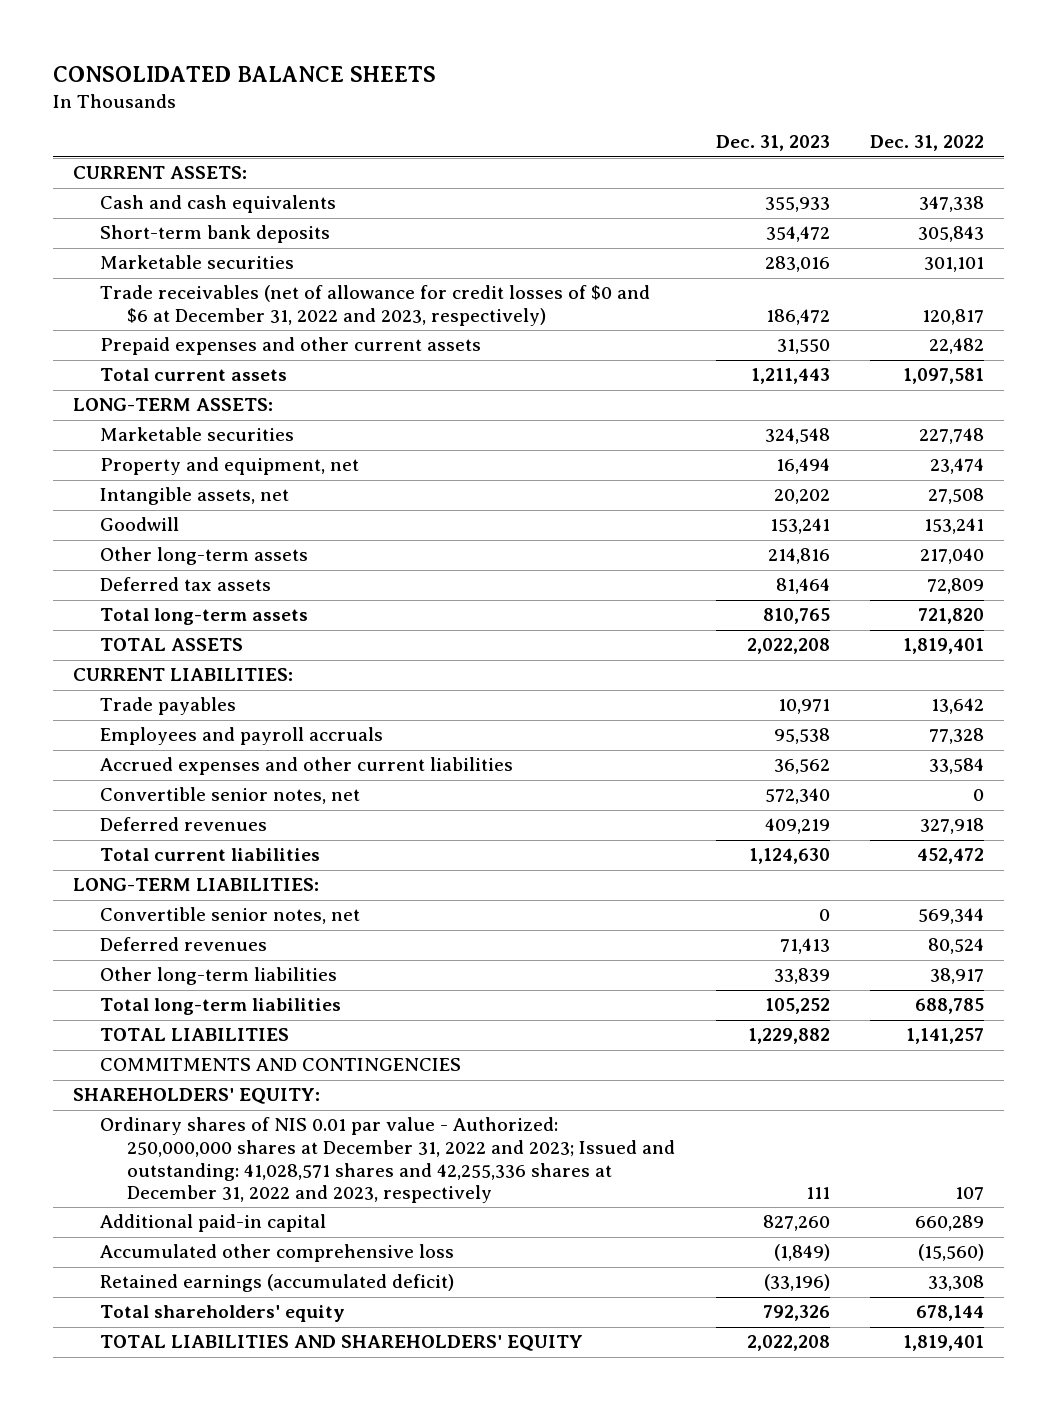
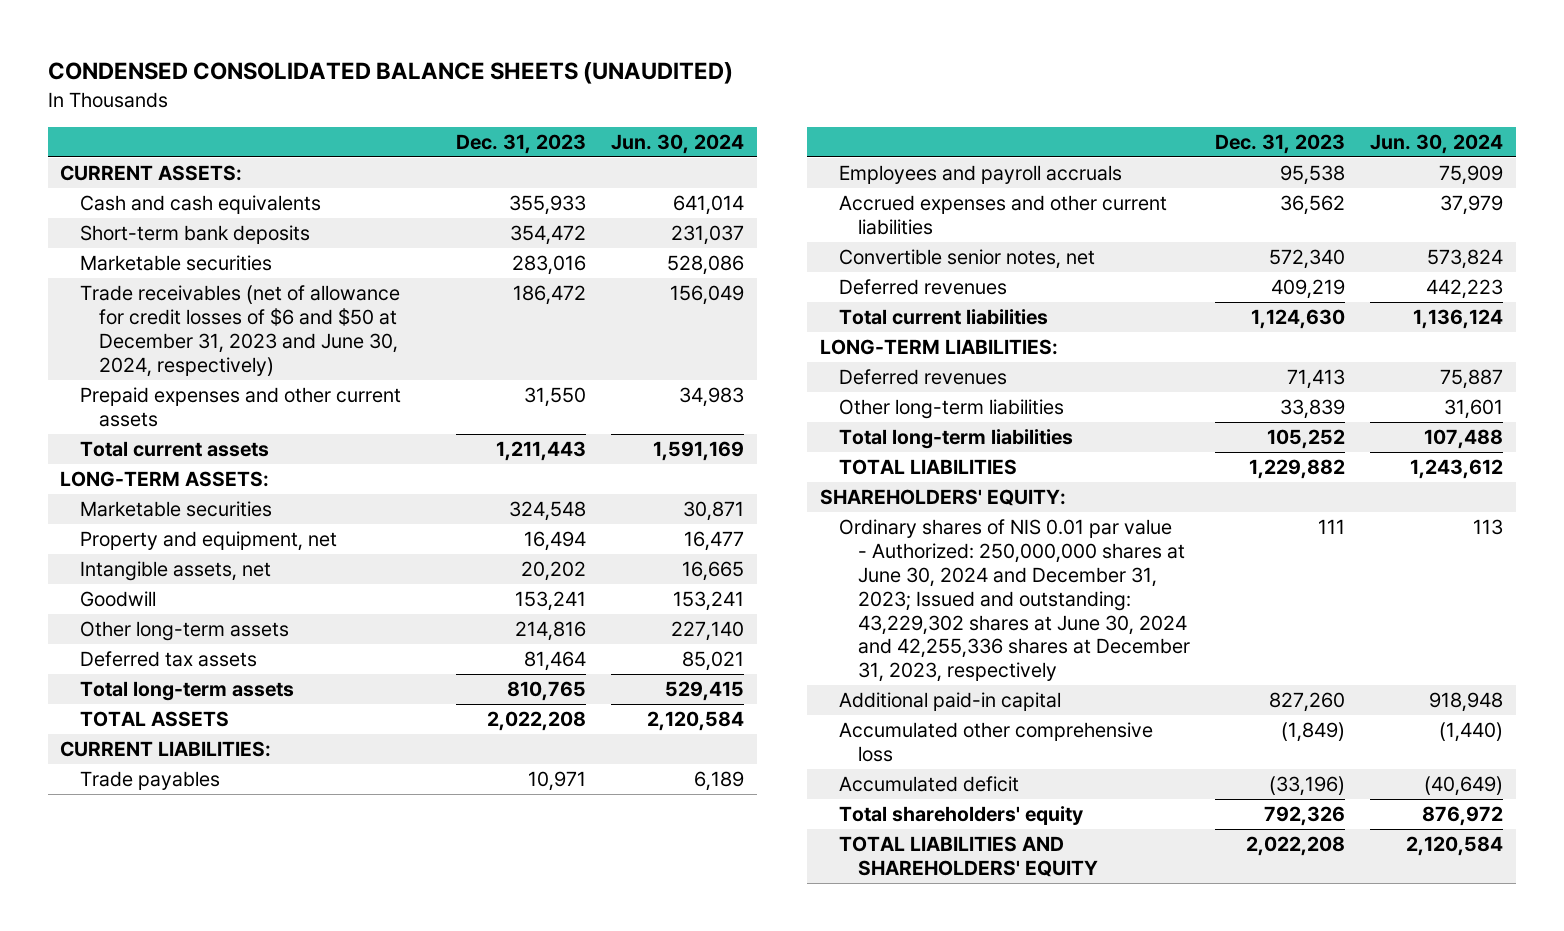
- CONSOLIDATED BALANCE SHEETS
+ CONDENSED CONSOLIDATED BALANCE SHEETS (UNAUDITED)
- | Dec. 31, 2023 | Dec. 31, 2022
+ | Dec. 31, 2023 | Jun. 30, 2024
- Trade receivables (net of allowance for credit losses of $0 and $6 at December 31, 2022 and 2023, respectively) | 186,472 | 120,817
+ Trade receivables (net of allowance for credit losses of $6 and $50 at December 31, 2023 and June 30, 2024, respectively) | 186,472 | 156,049
- Convertible senior notes, net | 0 | 569,344
- COMMITMENTS AND CONTINGENCIES
- Ordinary shares of NIS 0.01 par value - Authorized: 250,000,000 shares at December 31, 2022 and 2023; Issued and outstanding: 41,028,571 shares and 42,255,336 shares at December 31, 2022 and 2023, respectively | 111 | 107
+ Ordinary shares of NIS 0.01 par value - Authorized: 250,000,000 shares at June 30, 2024 and December 31, 2023; Issued and outstanding: 43,229,302 shares at June 30, 2024 and 42,255,336 shares at December 31, 2023, respectively | 111 | 113
- Retained earnings (accumulated deficit) | (33,196) | 33,308
+ Accumulated deficit | (33,196) | (40,649)

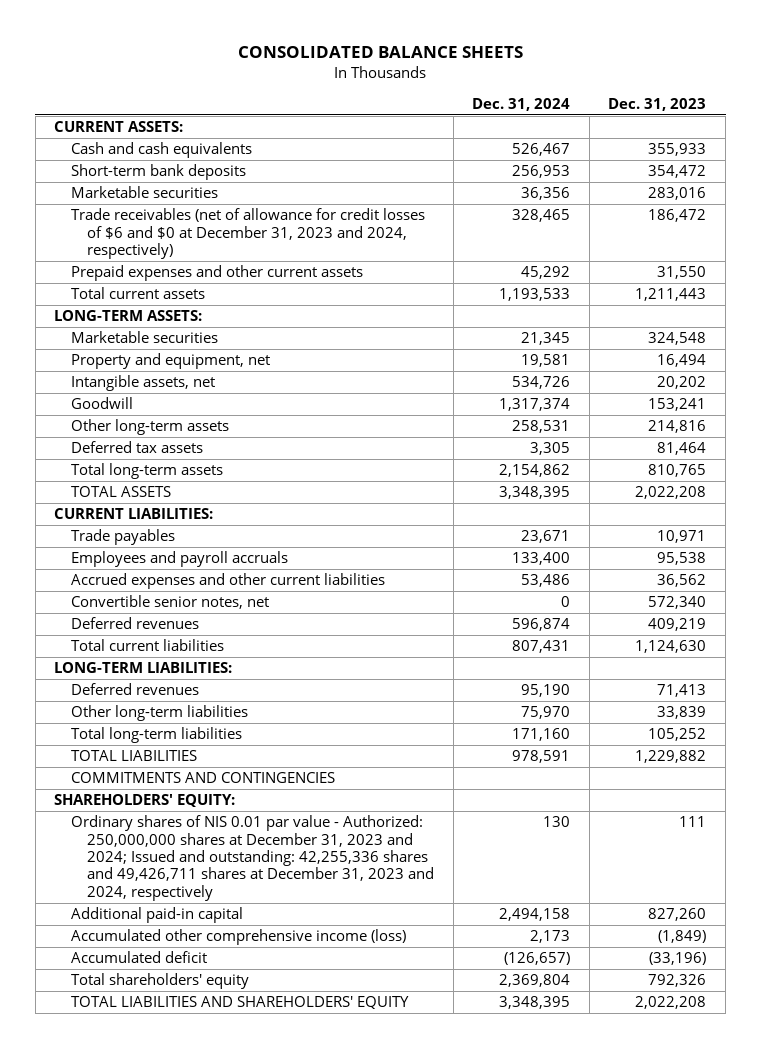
- CONDENSED CONSOLIDATED BALANCE SHEETS (UNAUDITED)
+ CONSOLIDATED BALANCE SHEETS
- | Dec. 31, 2023 | Jun. 30, 2024
+ | Dec. 31, 2024 | Dec. 31, 2023
- Trade receivables (net of allowance for credit losses of $6 and $50 at December 31, 2023 and June 30, 2024, respectively) | 186,472 | 156,049
+ Trade receivables (net of allowance for credit losses of $6 and $0 at December 31, 2023 and 2024, respectively) | 328,465 | 186,472
+ COMMITMENTS AND CONTINGENCIES
- Ordinary shares of NIS 0.01 par value - Authorized: 250,000,000 shares at June 30, 2024 and December 31, 2023; Issued and outstanding: 43,229,302 shares at June 30, 2024 and 42,255,336 shares at December 31, 2023, respectively | 111 | 113
+ Ordinary shares of NIS 0.01 par value - Authorized: 250,000,000 shares at December 31, 2023 and 2024; Issued and outstanding: 42,255,336 shares and 49,426,711 shares at December 31, 2023 and 2024, respectively | 130 | 111
- Accumulated other comprehensive loss | (1,849) | (1,440)
+ Accumulated other comprehensive income (loss) | 2,173 | (1,849)

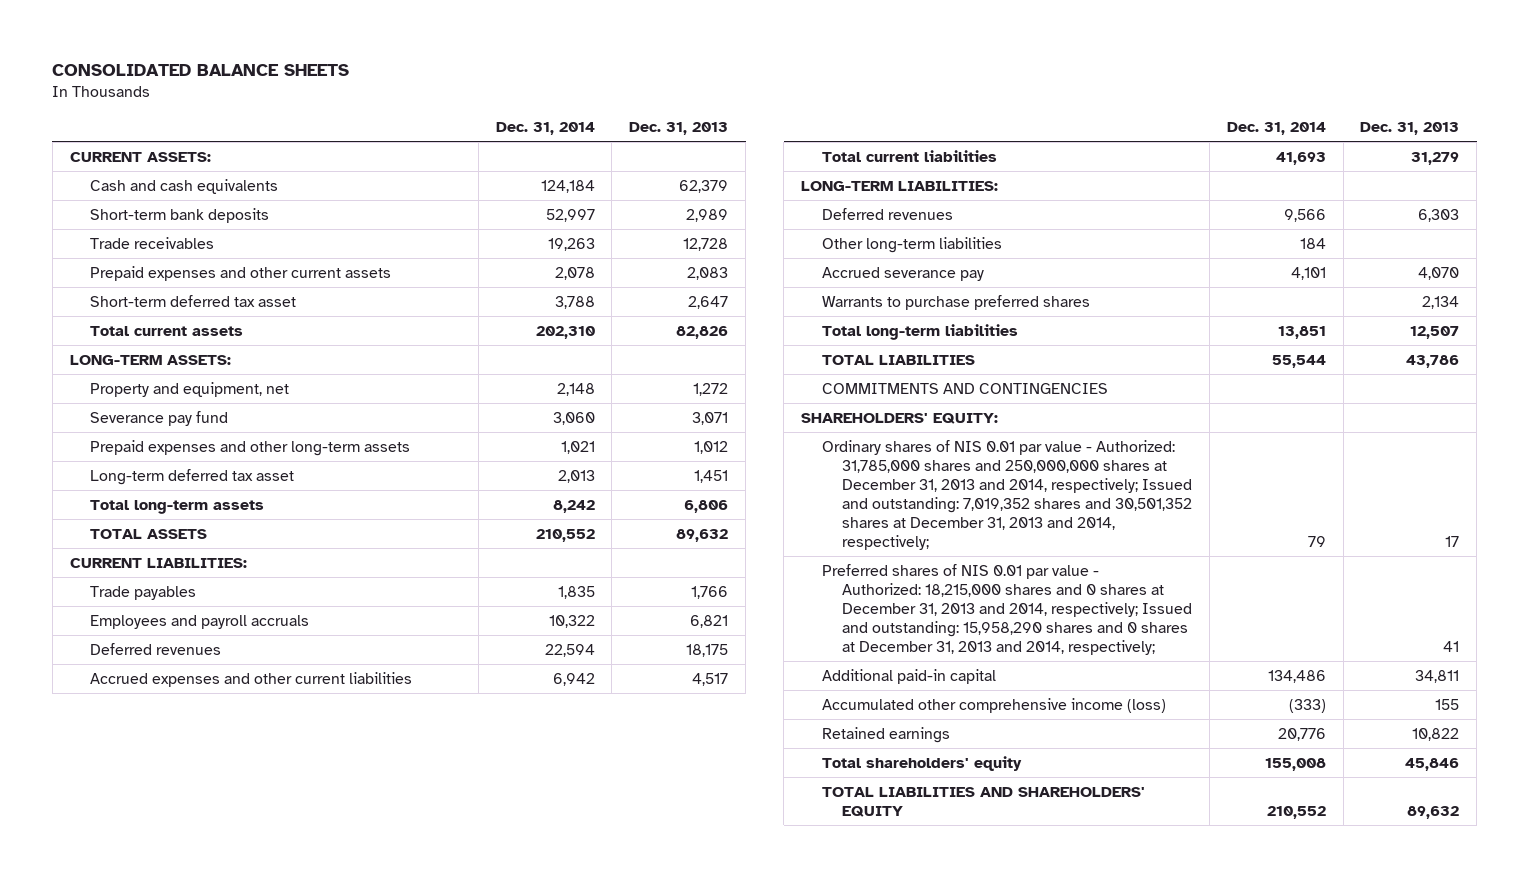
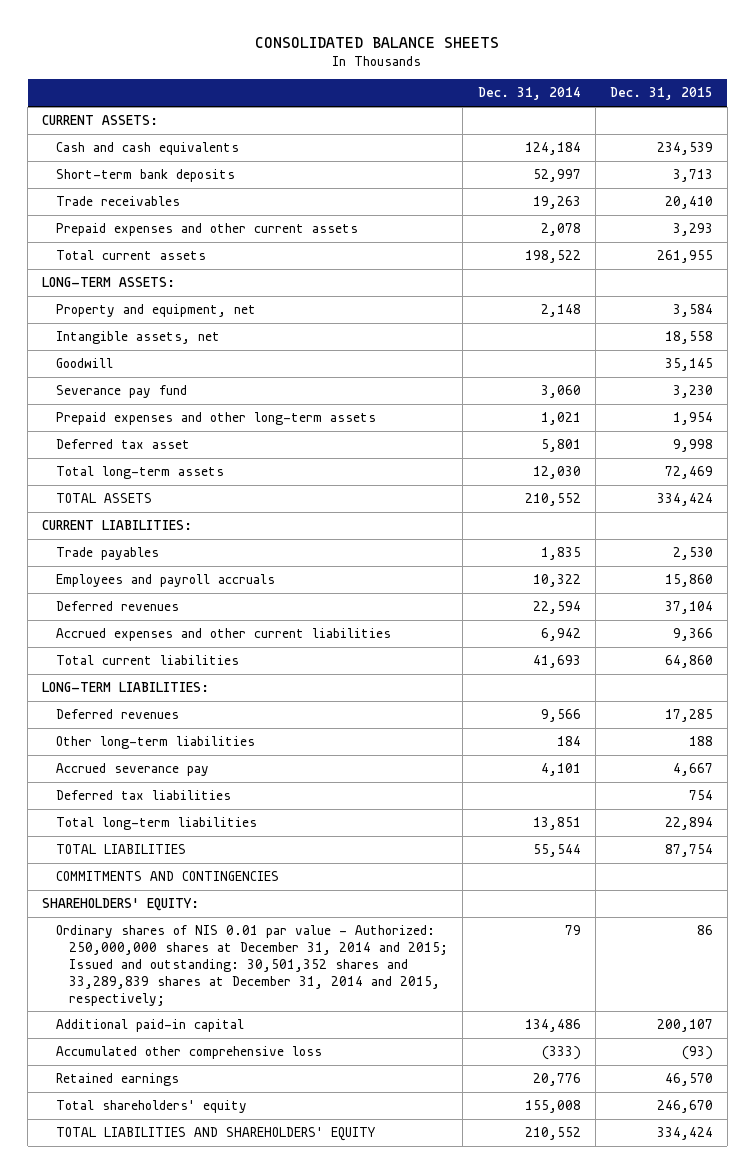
- | Dec. 31, 2014 | Dec. 31, 2013
+ | Dec. 31, 2014 | Dec. 31, 2015
- Short-term deferred tax asset | 3,788 | 2,647
- Total current assets | 202,310 | 82,826
+ Total current assets | 198,522 | 261,955
+ Intangible assets, net | | 18,558
+ Goodwill | | 35,145
- Long-term deferred tax asset | 2,013 | 1,451
- Total long-term assets | 8,242 | 6,806
+ Deferred tax asset | 5,801 | 9,998
+ Total long-term assets | 12,030 | 72,469
- Warrants to purchase preferred shares | | 2,134
+ Deferred tax liabilities | | 754
- Ordinary shares of NIS 0.01 par value - Authorized: 31,785,000 shares and 250,000,000 shares at December 31, 2013 and 2014, respectively; Issued and outstanding: 7,019,352 shares and 30,501,352 shares at December 31, 2013 and 2014, respectively; | 79 | 17
- Preferred shares of NIS 0.01 par value - Authorized: 18,215,000 shares and 0 shares at December 31, 2013 and 2014, respectively; Issued and outstanding: 15,958,290 shares and 0 shares at December 31, 2013 and 2014, respectively; | | 41
+ Ordinary shares of NIS 0.01 par value - Authorized: 250,000,000 shares at December 31, 2014 and 2015; Issued and outstanding: 30,501,352 shares and 33,289,839 shares at December 31, 2014 and 2015, respectively; | 79 | 86
- Accumulated other comprehensive income (loss) | (333) | 155
+ Accumulated other comprehensive loss | (333) | (93)

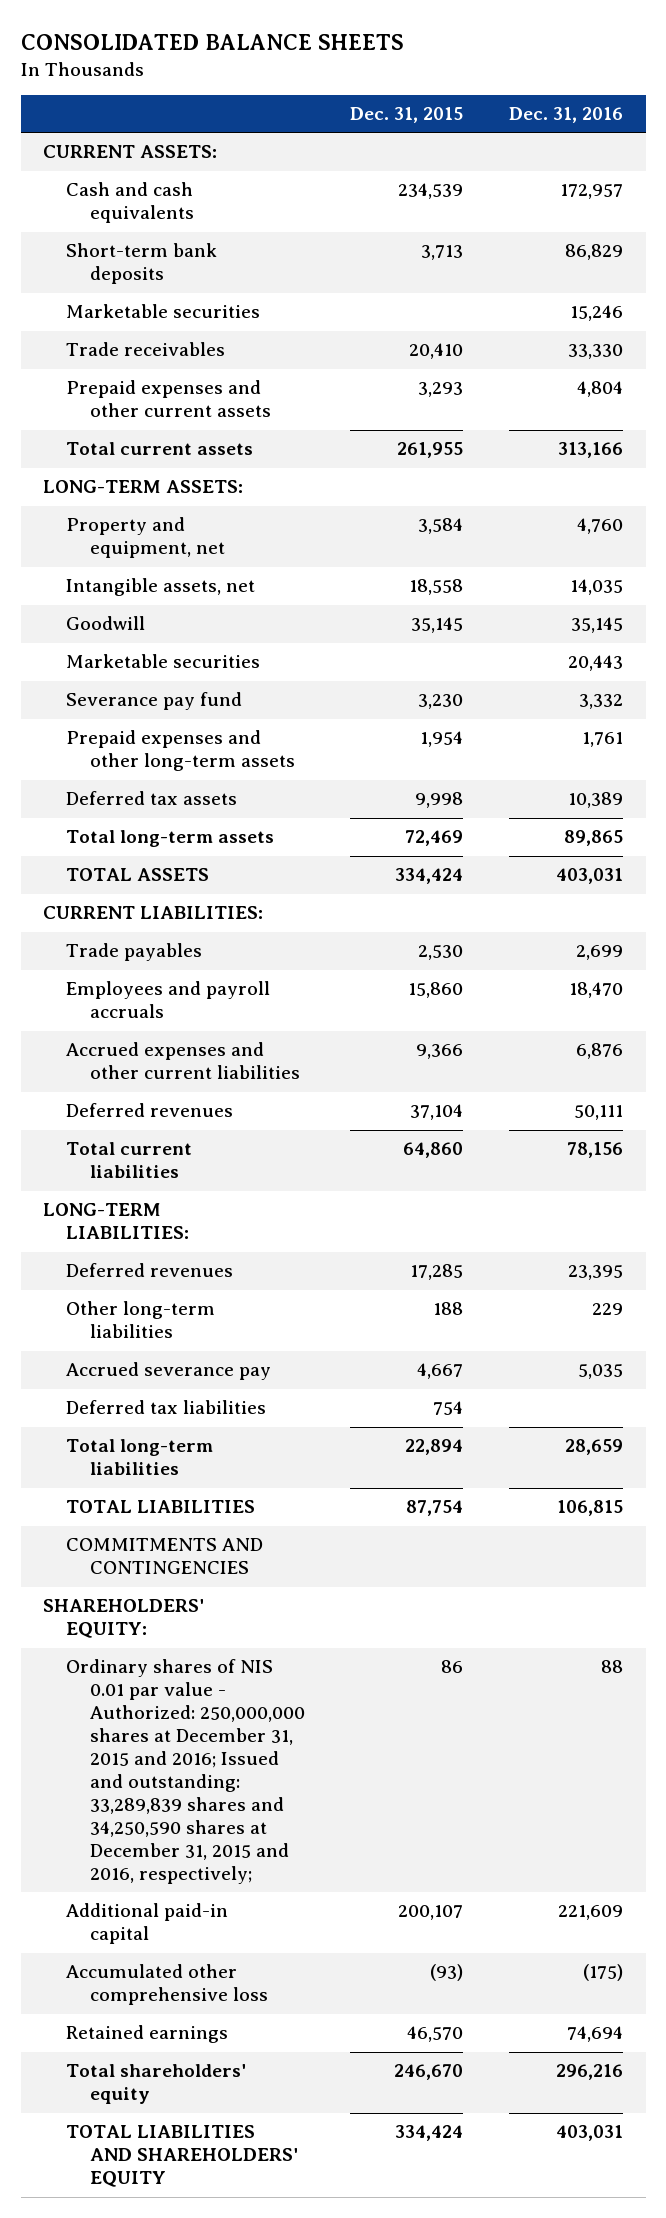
- | Dec. 31, 2014 | Dec. 31, 2015
+ | Dec. 31, 2015 | Dec. 31, 2016
+ Marketable securities | | 15,246
+ Marketable securities | | 20,443
- Deferred tax asset | 5,801 | 9,998
+ Deferred tax assets | 9,998 | 10,389
moved down: Deferred revenues | 37,104 | 50,111
- Ordinary shares of NIS 0.01 par value - Authorized: 250,000,000 shares at December 31, 2014 and 2015; Issued and outstanding: 30,501,352 shares and 33,289,839 shares at December 31, 2014 and 2015, respectively; | 79 | 86
+ Ordinary shares of NIS 0.01 par value - Authorized: 250,000,000 shares at December 31, 2015 and 2016; Issued and outstanding: 33,289,839 shares and 34,250,590 shares at December 31, 2015 and 2016, respectively; | 86 | 88

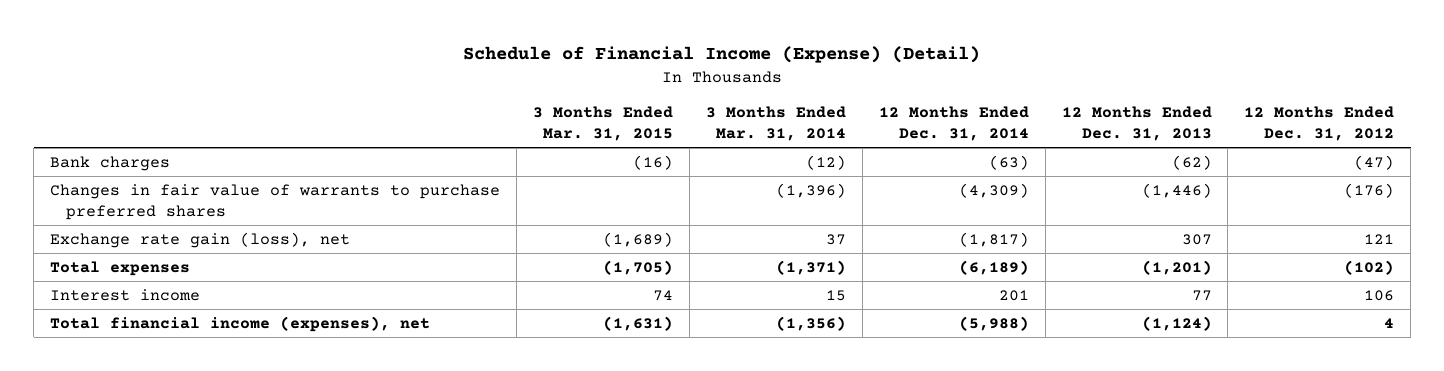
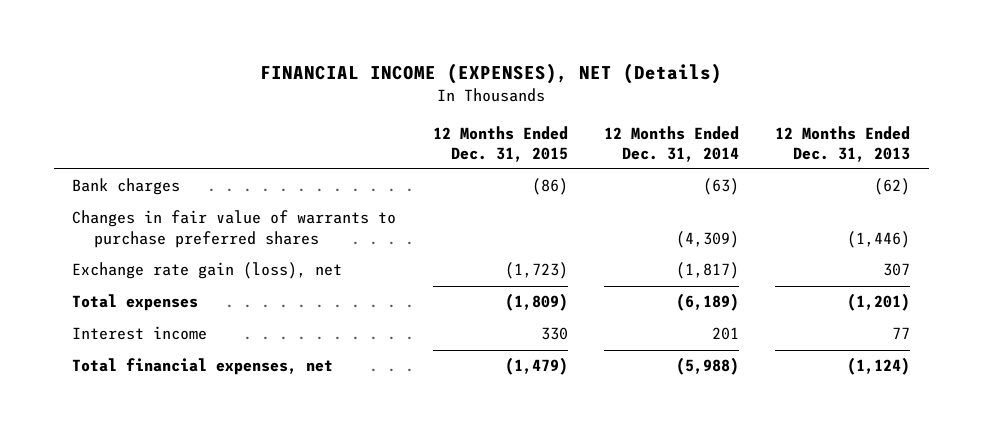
- Schedule of Financial Income (Expense) (Detail)
+ FINANCIAL INCOME (EXPENSES), NET (Details)
- | 3 Months Ended Mar. 31, 2015 | 3 Months Ended Mar. 31, 2014 | 12 Months Ended Dec. 31, 2014 | 12 Months Ended Dec. 31, 2013 | 12 Months Ended Dec. 31, 2012
+ | 12 Months Ended Dec. 31, 2015 | 12 Months Ended Dec. 31, 2014 | 12 Months Ended Dec. 31, 2013
- Total financial income (expenses), net | (1,631) | (1,356) | (5,988) | (1,124) | 4
+ Total financial expenses, net | (1,479) | (5,988) | (1,124)

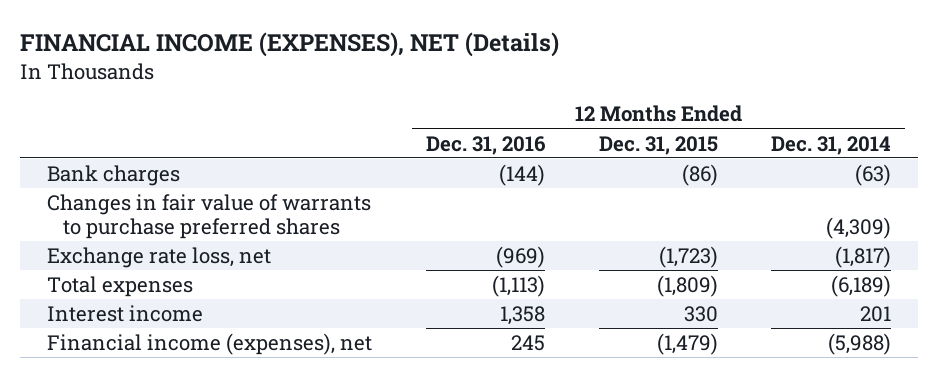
- | 12 Months Ended Dec. 31, 2015 | 12 Months Ended Dec. 31, 2014 | 12 Months Ended Dec. 31, 2013
+ | 12 Months Ended Dec. 31, 2016 | 12 Months Ended Dec. 31, 2015 | 12 Months Ended Dec. 31, 2014
- Exchange rate gain (loss), net | (1,723) | (1,817) | 307
+ Exchange rate loss, net | (969) | (1,723) | (1,817)
- Total financial expenses, net | (1,479) | (5,988) | (1,124)
+ Financial income (expenses), net | 245 | (1,479) | (5,988)

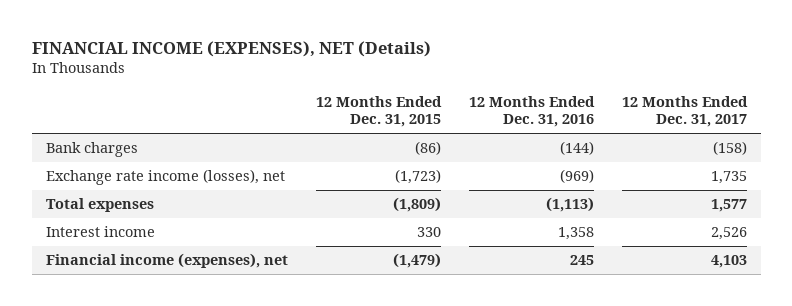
- | 12 Months Ended Dec. 31, 2016 | 12 Months Ended Dec. 31, 2015 | 12 Months Ended Dec. 31, 2014
+ | 12 Months Ended Dec. 31, 2015 | 12 Months Ended Dec. 31, 2016 | 12 Months Ended Dec. 31, 2017
- Changes in fair value of warrants to purchase preferred shares | | | (4,309)
- Exchange rate loss, net | (969) | (1,723) | (1,817)
+ Exchange rate income (losses), net | (1,723) | (969) | 1,735

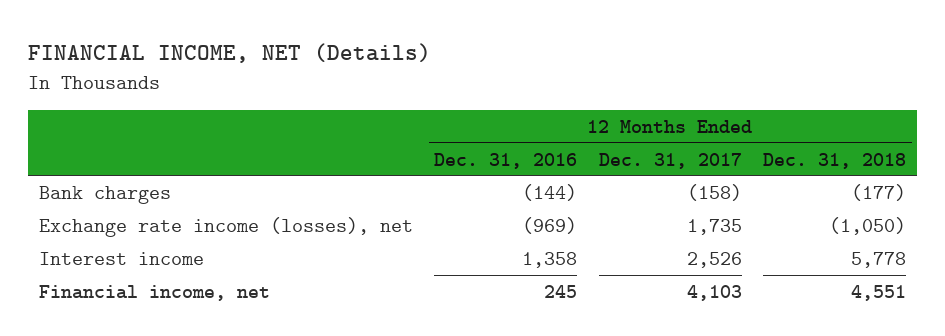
- FINANCIAL INCOME (EXPENSES), NET (Details)
+ FINANCIAL INCOME, NET (Details)
- | 12 Months Ended Dec. 31, 2015 | 12 Months Ended Dec. 31, 2016 | 12 Months Ended Dec. 31, 2017
+ | 12 Months Ended Dec. 31, 2016 | 12 Months Ended Dec. 31, 2017 | 12 Months Ended Dec. 31, 2018
- Total expenses | (1,809) | (1,113) | 1,577
- Financial income (expenses), net | (1,479) | 245 | 4,103
+ Financial income, net | 245 | 4,103 | 4,551

